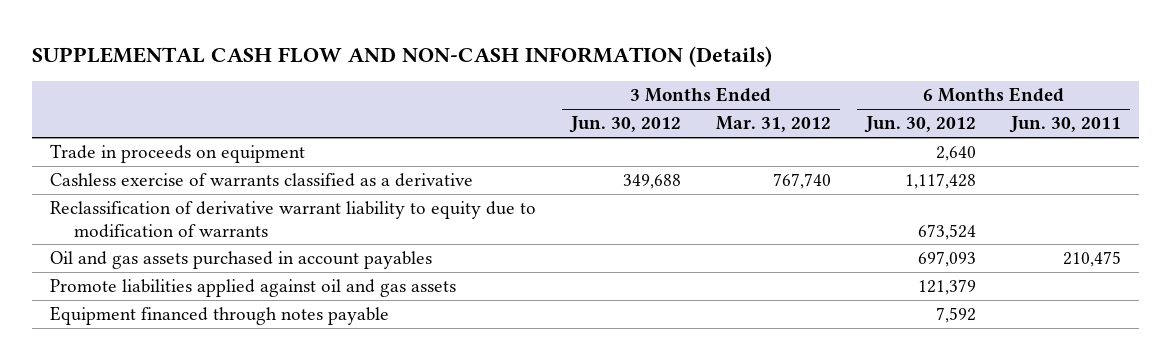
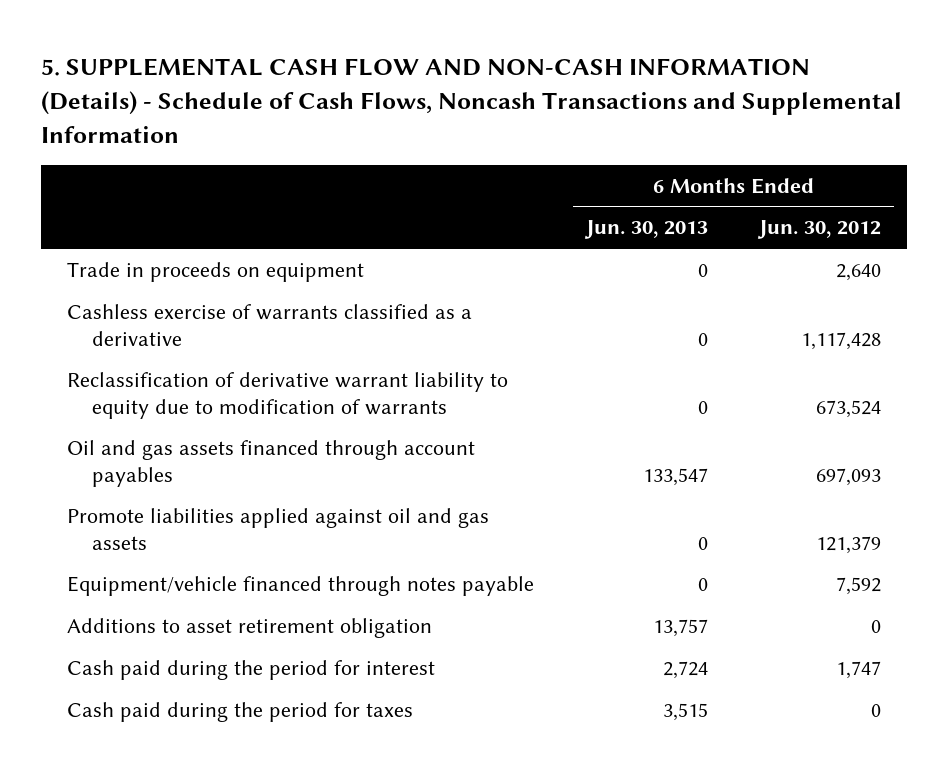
- SUPPLEMENTAL CASH FLOW AND NON-CASH INFORMATION (Details)
+ 5. SUPPLEMENTAL CASH FLOW AND NON-CASH INFORMATION (Details) - Schedule of Cash Flows, Noncash Transactions and Supplemental Information
- | 3 Months Ended Jun. 30, 2012 | 3 Months Ended Mar. 31, 2012 | 6 Months Ended Jun. 30, 2012 | 6 Months Ended Jun. 30, 2011
+ | 6 Months Ended Jun. 30, 2013 | 6 Months Ended Jun. 30, 2012
- Oil and gas assets purchased in account payables | | | 697,093 | 210,475
+ Oil and gas assets financed through account payables | 133,547 | 697,093
- Equipment financed through notes payable | | | 7,592 |
+ Equipment/vehicle financed through notes payable | 0 | 7,592
+ Additions to asset retirement obligation | 13,757 | 0
+ Cash paid during the period for interest | 2,724 | 1,747
+ Cash paid during the period for taxes | 3,515 | 0

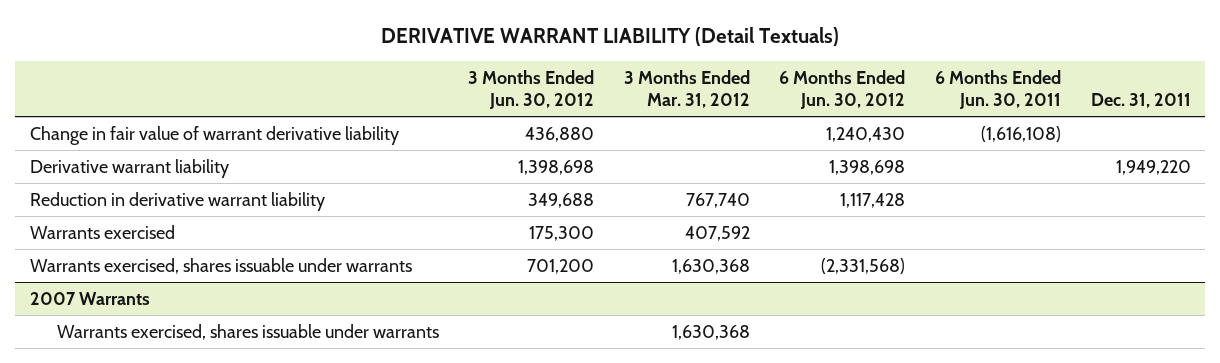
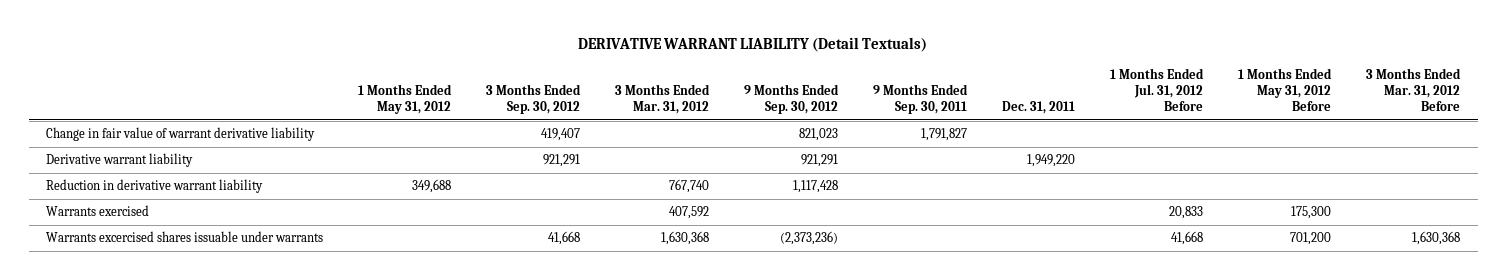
- | 3 Months Ended Jun. 30, 2012 | 3 Months Ended Mar. 31, 2012 | 6 Months Ended Jun. 30, 2012 | 6 Months Ended Jun. 30, 2011 | Dec. 31, 2011
+ | 1 Months Ended May 31, 2012 | 3 Months Ended Sep. 30, 2012 | 3 Months Ended Mar. 31, 2012 | 9 Months Ended Sep. 30, 2012 | 9 Months Ended Sep. 30, 2011 | Dec. 31, 2011 | 1 Months Ended Jul. 31, 2012 Before | 1 Months Ended May 31, 2012 Before | 3 Months Ended Mar. 31, 2012 Before
- Warrants exercised, shares issuable under warrants | 701,200 | 1,630,368 | (2,331,568) | |
- 2007 Warrants
- Warrants exercised, shares issuable under warrants | | 1,630,368 | | |
+ Warrants excercised shares issuable under warrants | | 41,668 | 1,630,368 | (2,373,236) | | | 41,668 | 701,200 | 1,630,368

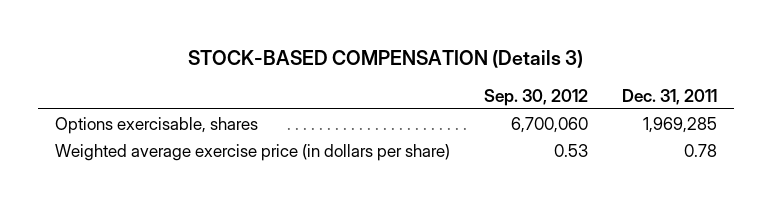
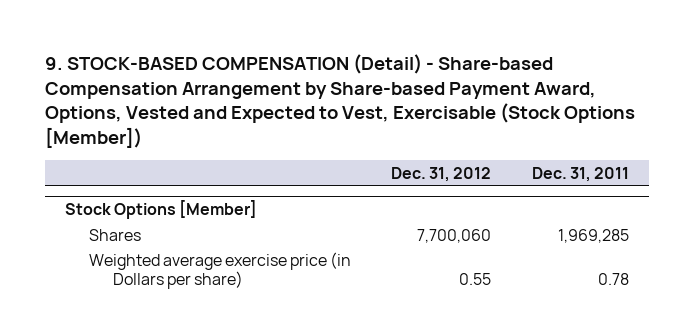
- STOCK-BASED COMPENSATION (Details 3)
+ 9. STOCK-BASED COMPENSATION (Detail) - Share-based Compensation Arrangement by Share-based Payment Award, Options, Vested and Expected to Vest, Exercisable (Stock Options [Member])
- | Sep. 30, 2012 | Dec. 31, 2011
+ | Dec. 31, 2012 | Dec. 31, 2011
- Options exercisable, shares | 6,700,060 | 1,969,285
- Weighted average exercise price (in dollars per share) | 0.53 | 0.78
+ Stock Options [Member]
+ Shares | 7,700,060 | 1,969,285
+ Weighted average exercise price (in Dollars per share) | 0.55 | 0.78

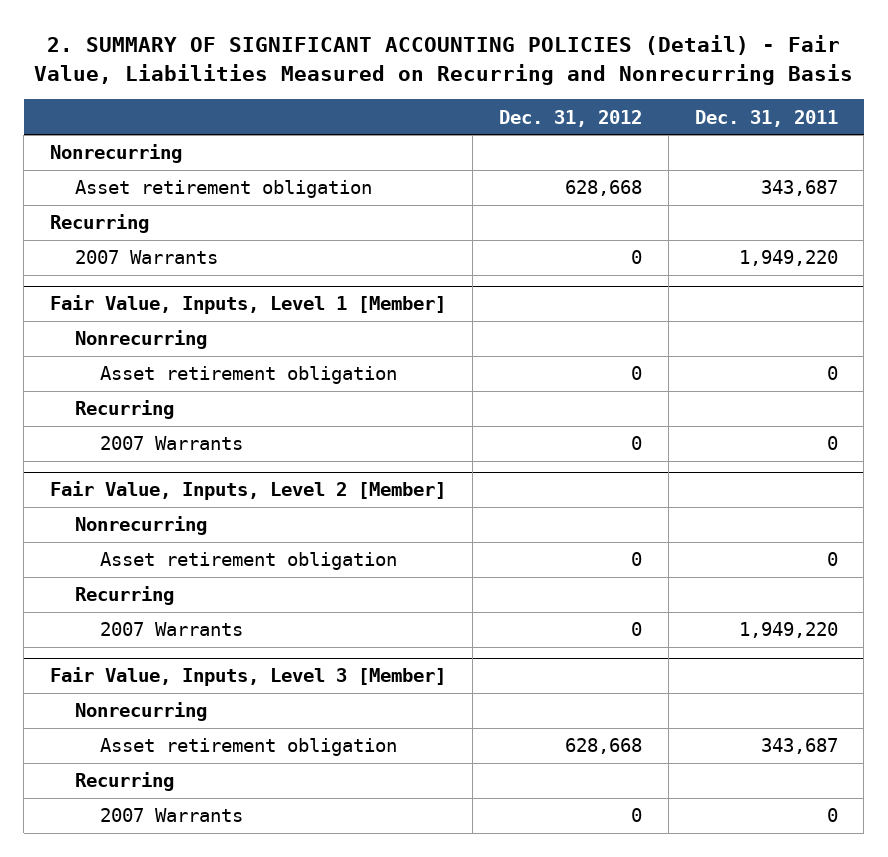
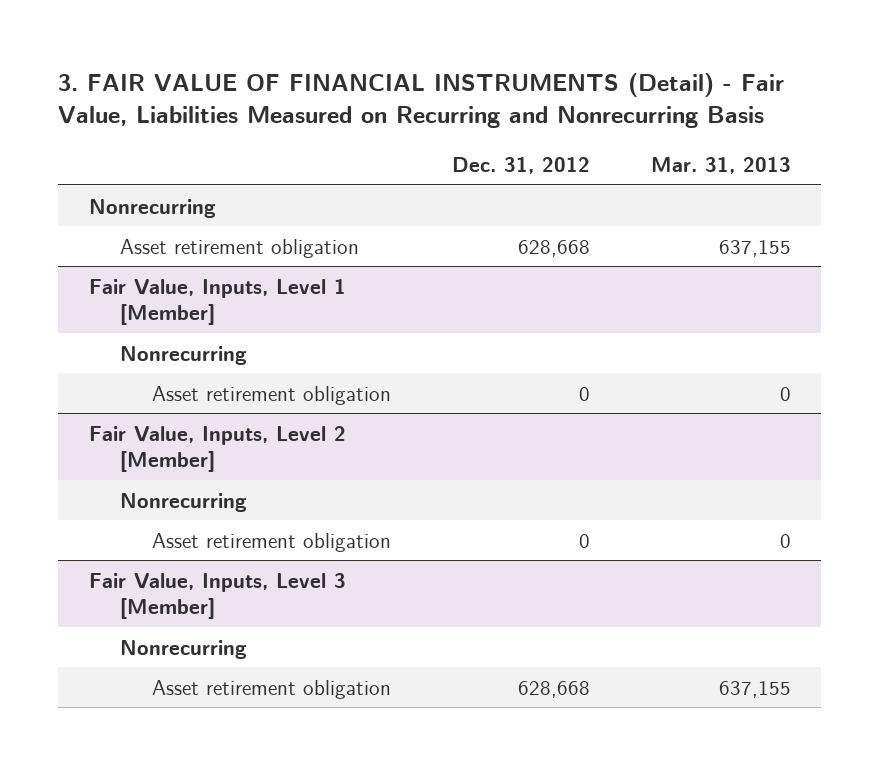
- 2. SUMMARY OF SIGNIFICANT ACCOUNTING POLICIES (Detail) - Fair Value, Liabilities Measured on Recurring and Nonrecurring Basis
+ 3. FAIR VALUE OF FINANCIAL INSTRUMENTS (Detail) - Fair Value, Liabilities Measured on Recurring and Nonrecurring Basis
- | Dec. 31, 2012 | Dec. 31, 2011
+ | Dec. 31, 2012 | Mar. 31, 2013
- Recurring
- 2007 Warrants | 0 | 1,949,220
@ Fair Value, Inputs, Level 1 [Member]
- Recurring
- 2007 Warrants | 0 | 0
@ Fair Value, Inputs, Level 2 [Member]
- Recurring
- 2007 Warrants | 0 | 1,949,220
@ Fair Value, Inputs, Level 3 [Member]
- Recurring
- 2007 Warrants | 0 | 0

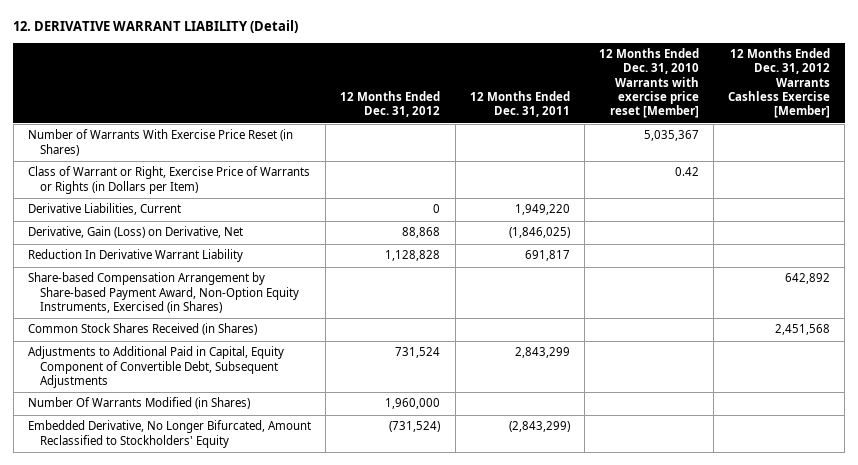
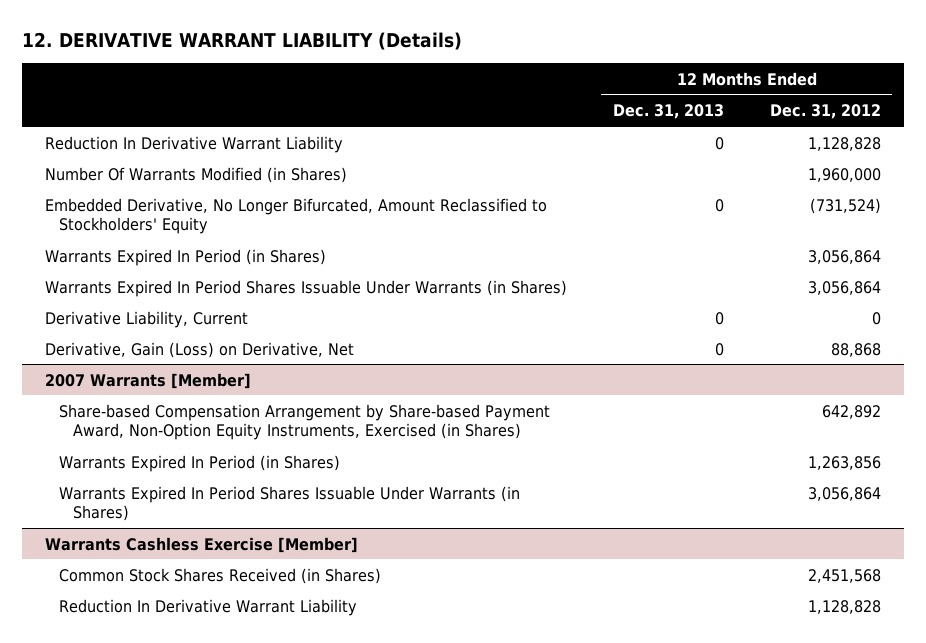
- 12. DERIVATIVE WARRANT LIABILITY (Detail)
+ 12. DERIVATIVE WARRANT LIABILITY (Details)
- | 12 Months Ended Dec. 31, 2012 | 12 Months Ended Dec. 31, 2011 | 12 Months Ended Dec. 31, 2010 Warrants with exercise price reset [Member] | 12 Months Ended Dec. 31, 2012 Warrants Cashless Exercise [Member]
+ | 12 Months Ended Dec. 31, 2013 | 12 Months Ended Dec. 31, 2012
- Number of Warrants With Exercise Price Reset (in Shares) | | | 5,035,367 |
- Class of Warrant or Right, Exercise Price of Warrants or Rights (in Dollars per Item) | | | 0.42 |
- Derivative Liabilities, Current | 0 | 1,949,220 | |
- Share-based Compensation Arrangement by Share-based Payment Award, Non-Option Equity Instruments, Exercised (in Shares) | | | | 642,892
- Common Stock Shares Received (in Shares) | | | | 2,451,568
- Adjustments to Additional Paid in Capital, Equity Component of Convertible Debt, Subsequent Adjustments | 731,524 | 2,843,299 | |
+ Warrants Expired In Period (in Shares) | | 3,056,864
+ Warrants Expired In Period Shares Issuable Under Warrants (in Shares) | | 3,056,864
+ Derivative Liability, Current | 0 | 0
moved down: Derivative, Gain (Loss) on Derivative, Net | 0 | 88,868
+ 2007 Warrants [Member]
+ Share-based Compensation Arrangement by Share-based Payment Award, Non-Option Equity Instruments, Exercised (in Shares) | | 642,892
+ Warrants Expired In Period (in Shares) | | 1,263,856
+ Warrants Expired In Period Shares Issuable Under Warrants (in Shares) | | 3,056,864
+ Warrants Cashless Exercise [Member]
+ Common Stock Shares Received (in Shares) | | 2,451,568
+ Reduction In Derivative Warrant Liability | | 1,128,828

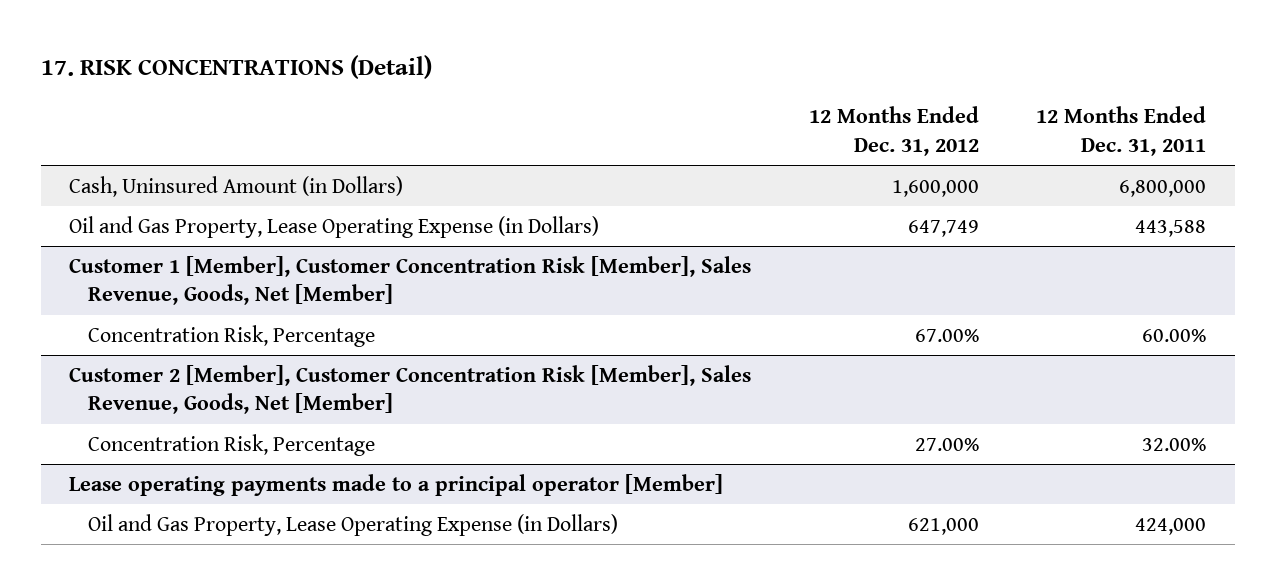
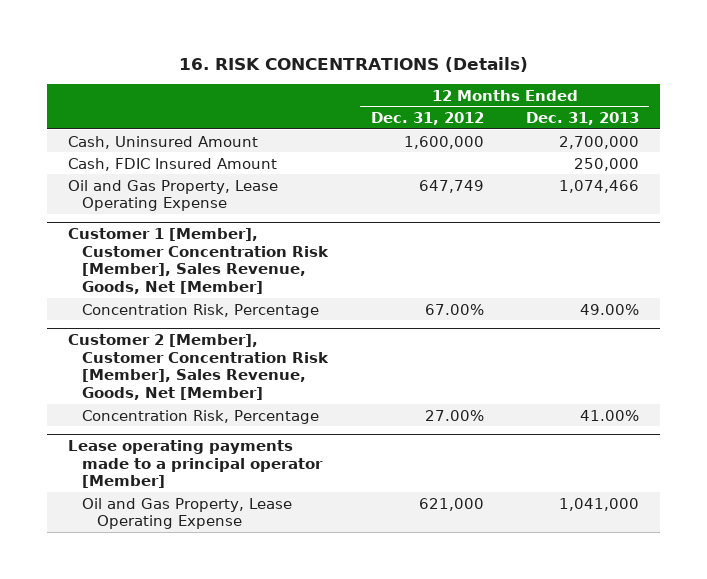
- 17. RISK CONCENTRATIONS (Detail)
+ 16. RISK CONCENTRATIONS (Details)
- | 12 Months Ended Dec. 31, 2012 | 12 Months Ended Dec. 31, 2011
+ | 12 Months Ended Dec. 31, 2012 | 12 Months Ended Dec. 31, 2013
- Cash, Uninsured Amount (in Dollars) | 1,600,000 | 6,800,000
- Oil and Gas Property, Lease Operating Expense (in Dollars) | 647,749 | 443,588
+ Cash, Uninsured Amount | 1,600,000 | 2,700,000
+ Cash, FDIC Insured Amount | | 250,000
+ Oil and Gas Property, Lease Operating Expense | 647,749 | 1,074,466
@ Lease operating payments made to a principal operator [Member]
- Oil and Gas Property, Lease Operating Expense (in Dollars) | 621,000 | 424,000
+ Oil and Gas Property, Lease Operating Expense | 621,000 | 1,041,000

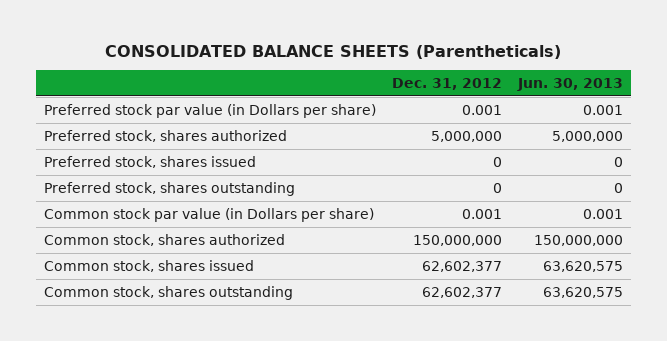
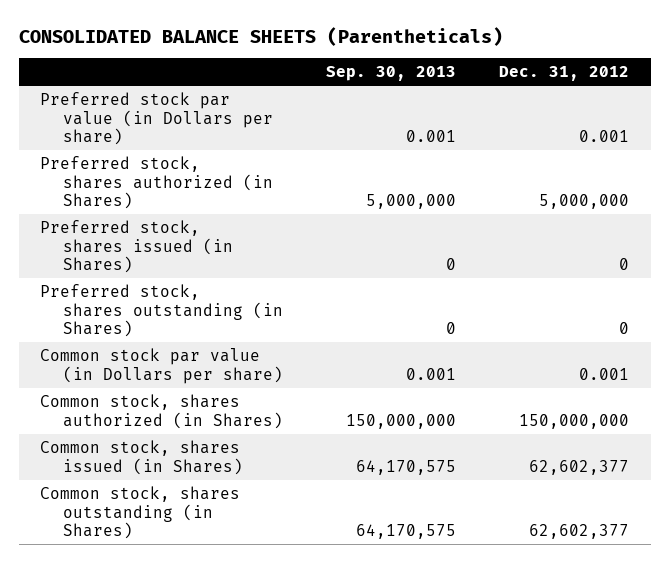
- | Dec. 31, 2012 | Jun. 30, 2013
+ | Sep. 30, 2013 | Dec. 31, 2012
- Preferred stock, shares authorized | 5,000,000 | 5,000,000
- Preferred stock, shares issued | 0 | 0
- Preferred stock, shares outstanding | 0 | 0
+ Preferred stock, shares authorized (in Shares) | 5,000,000 | 5,000,000
+ Preferred stock, shares issued (in Shares) | 0 | 0
+ Preferred stock, shares outstanding (in Shares) | 0 | 0
- Common stock, shares authorized | 150,000,000 | 150,000,000
- Common stock, shares issued | 62,602,377 | 63,620,575
- Common stock, shares outstanding | 62,602,377 | 63,620,575
+ Common stock, shares authorized (in Shares) | 150,000,000 | 150,000,000
+ Common stock, shares issued (in Shares) | 64,170,575 | 62,602,377
+ Common stock, shares outstanding (in Shares) | 64,170,575 | 62,602,377

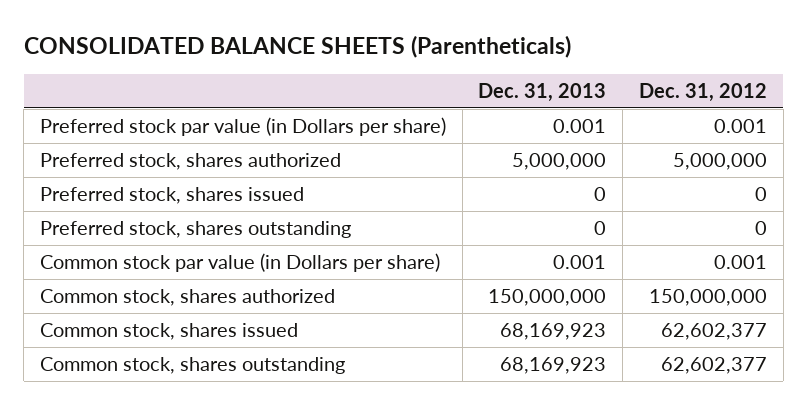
- | Sep. 30, 2013 | Dec. 31, 2012
+ | Dec. 31, 2013 | Dec. 31, 2012
- Preferred stock, shares authorized (in Shares) | 5,000,000 | 5,000,000
- Preferred stock, shares issued (in Shares) | 0 | 0
- Preferred stock, shares outstanding (in Shares) | 0 | 0
+ Preferred stock, shares authorized | 5,000,000 | 5,000,000
+ Preferred stock, shares issued | 0 | 0
+ Preferred stock, shares outstanding | 0 | 0
- Common stock, shares authorized (in Shares) | 150,000,000 | 150,000,000
- Common stock, shares issued (in Shares) | 64,170,575 | 62,602,377
- Common stock, shares outstanding (in Shares) | 64,170,575 | 62,602,377
+ Common stock, shares authorized | 150,000,000 | 150,000,000
+ Common stock, shares issued | 68,169,923 | 62,602,377
+ Common stock, shares outstanding | 68,169,923 | 62,602,377

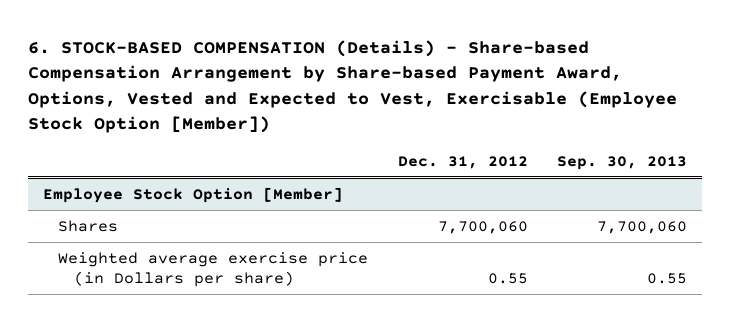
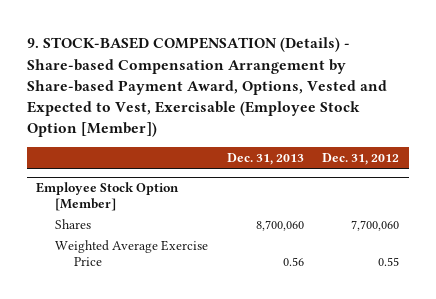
- 6. STOCK-BASED COMPENSATION (Details) - Share-based Compensation Arrangement by Share-based Payment Award, Options, Vested and Expected to Vest, Exercisable (Employee Stock Option [Member])
+ 9. STOCK-BASED COMPENSATION (Details) - Share-based Compensation Arrangement by Share-based Payment Award, Options, Vested and Expected to Vest, Exercisable (Employee Stock Option [Member])
- | Dec. 31, 2012 | Sep. 30, 2013
+ | Dec. 31, 2013 | Dec. 31, 2012
@ Employee Stock Option [Member]
- Weighted average exercise price (in Dollars per share) | 0.55 | 0.55
+ Weighted Average Exercise Price | 0.56 | 0.55

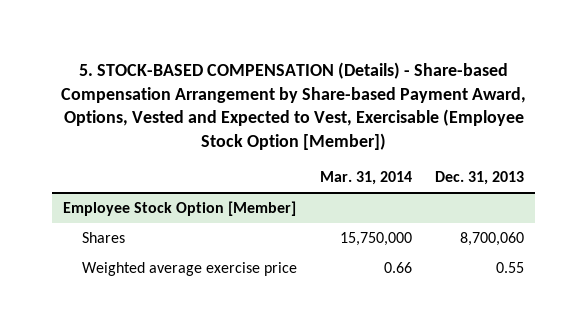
- 9. STOCK-BASED COMPENSATION (Details) - Share-based Compensation Arrangement by Share-based Payment Award, Options, Vested and Expected to Vest, Exercisable (Employee Stock Option [Member])
+ 5. STOCK-BASED COMPENSATION (Details) - Share-based Compensation Arrangement by Share-based Payment Award, Options, Vested and Expected to Vest, Exercisable (Employee Stock Option [Member])
- | Dec. 31, 2013 | Dec. 31, 2012
+ | Mar. 31, 2014 | Dec. 31, 2013
@ Employee Stock Option [Member]
- Weighted Average Exercise Price | 0.56 | 0.55
+ Weighted average exercise price | 0.66 | 0.55

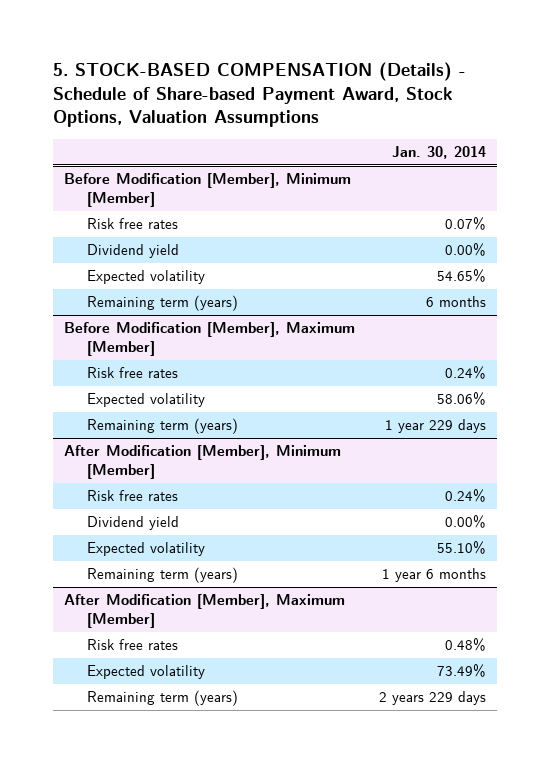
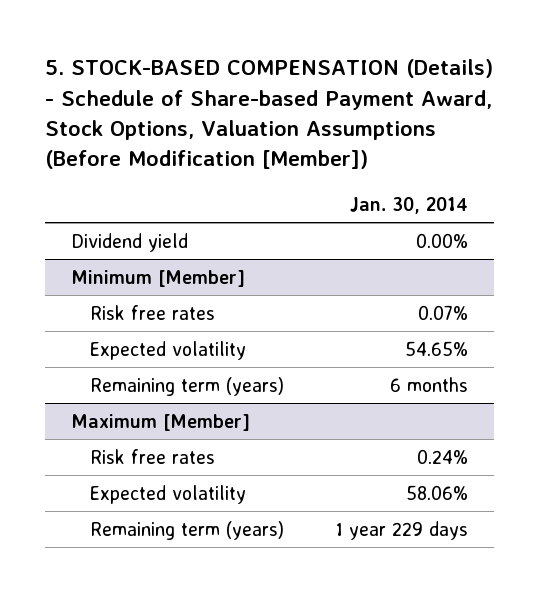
- 5. STOCK-BASED COMPENSATION (Details) - Schedule of Share-based Payment Award, Stock Options, Valuation Assumptions
+ 5. STOCK-BASED COMPENSATION (Details) - Schedule of Share-based Payment Award, Stock Options, Valuation Assumptions (Before Modification [Member])
- Before Modification [Member], Minimum [Member]
- Risk free rates | 0.07%
+ Minimum [Member]
+ Risk free rates | 0.07%
- Before Modification [Member], Maximum [Member]
+ Maximum [Member]
- After Modification [Member], Minimum [Member]
- Risk free rates | 0.24%
- Dividend yield | 0.00%
- Expected volatility | 55.10%
- Remaining term (years) | 1 year 6 months
- After Modification [Member], Maximum [Member]
- Risk free rates | 0.48%
- Expected volatility | 73.49%
- Remaining term (years) | 2 years 229 days

